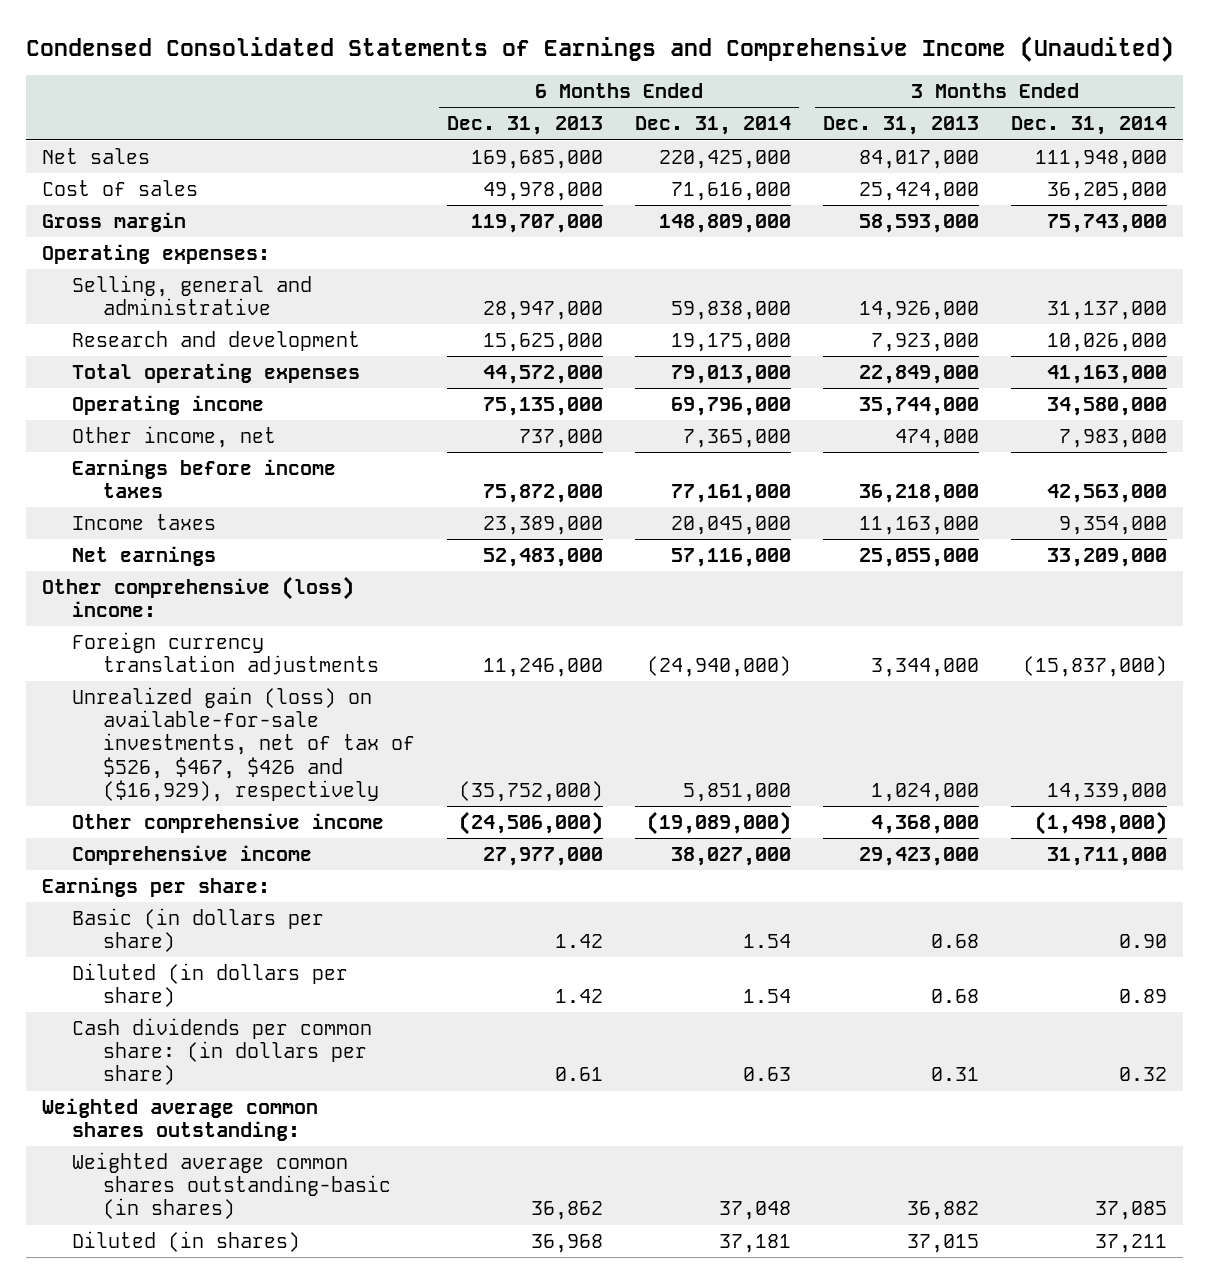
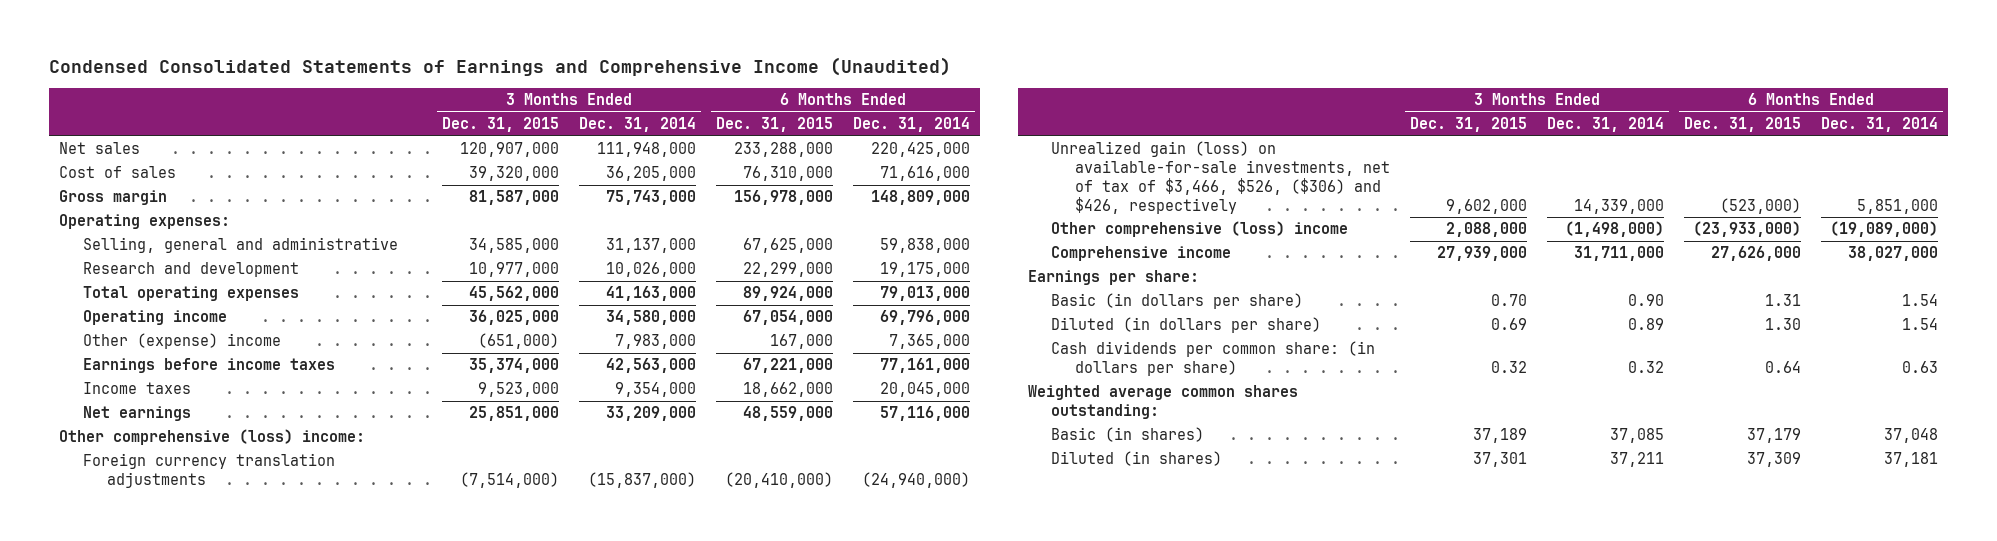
- | 6 Months Ended Dec. 31, 2013 | 6 Months Ended Dec. 31, 2014 | 3 Months Ended Dec. 31, 2013 | 3 Months Ended Dec. 31, 2014
+ | 3 Months Ended Dec. 31, 2015 | 3 Months Ended Dec. 31, 2014 | 6 Months Ended Dec. 31, 2015 | 6 Months Ended Dec. 31, 2014
- Other income, net | 737,000 | 7,365,000 | 474,000 | 7,983,000
+ Other (expense) income | (651,000) | 7,983,000 | 167,000 | 7,365,000
- Unrealized gain (loss) on available-for-sale investments, net of tax of $526, $467, $426 and ($16,929), respectively | (35,752,000) | 5,851,000 | 1,024,000 | 14,339,000
- Other comprehensive income | (24,506,000) | (19,089,000) | 4,368,000 | (1,498,000)
+ Unrealized gain (loss) on available-for-sale investments, net of tax of $3,466, $526, ($306) and $426, respectively | 9,602,000 | 14,339,000 | (523,000) | 5,851,000
+ Other comprehensive (loss) income | 2,088,000 | (1,498,000) | (23,933,000) | (19,089,000)
- Weighted average common shares outstanding-basic (in shares) | 36,862 | 37,048 | 36,882 | 37,085
+ Basic (in shares) | 37,189 | 37,085 | 37,179 | 37,048

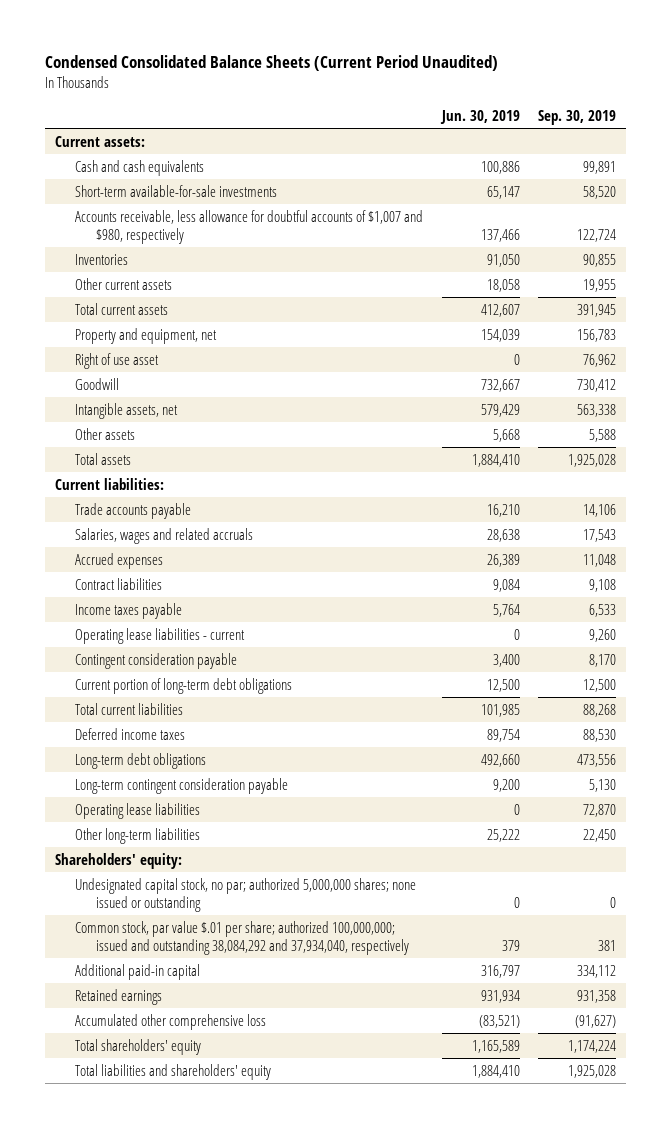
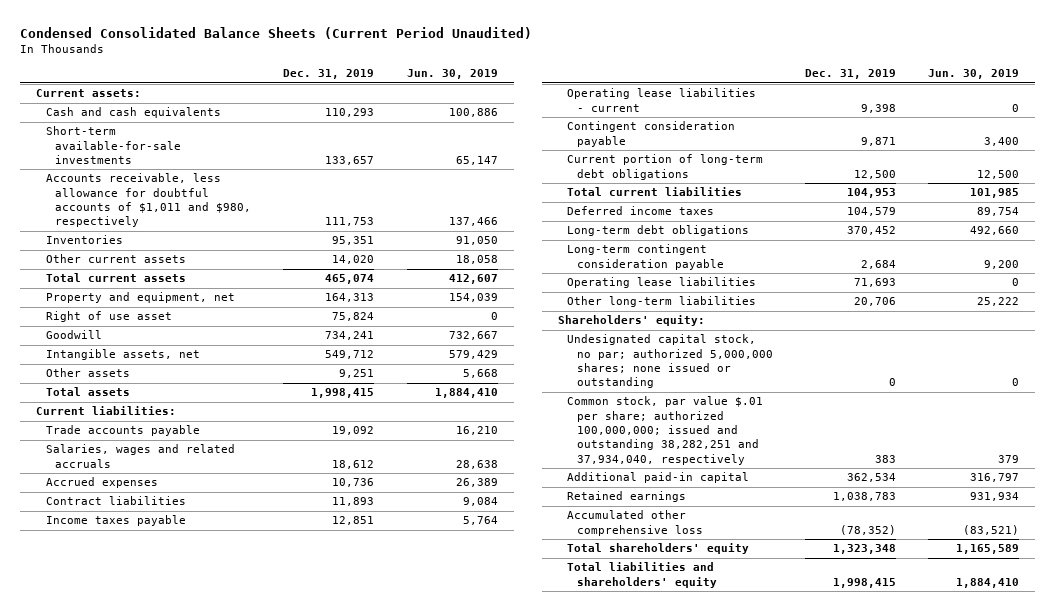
- | Jun. 30, 2019 | Sep. 30, 2019
+ | Dec. 31, 2019 | Jun. 30, 2019
- Accounts receivable, less allowance for doubtful accounts of $1,007 and $980, respectively | 137,466 | 122,724
+ Accounts receivable, less allowance for doubtful accounts of $1,011 and $980, respectively | 111,753 | 137,466
- Common stock, par value $.01 per share; authorized 100,000,000; issued and outstanding 38,084,292 and 37,934,040, respectively | 379 | 381
+ Common stock, par value $.01 per share; authorized 100,000,000; issued and outstanding 38,282,251 and 37,934,040, respectively | 383 | 379

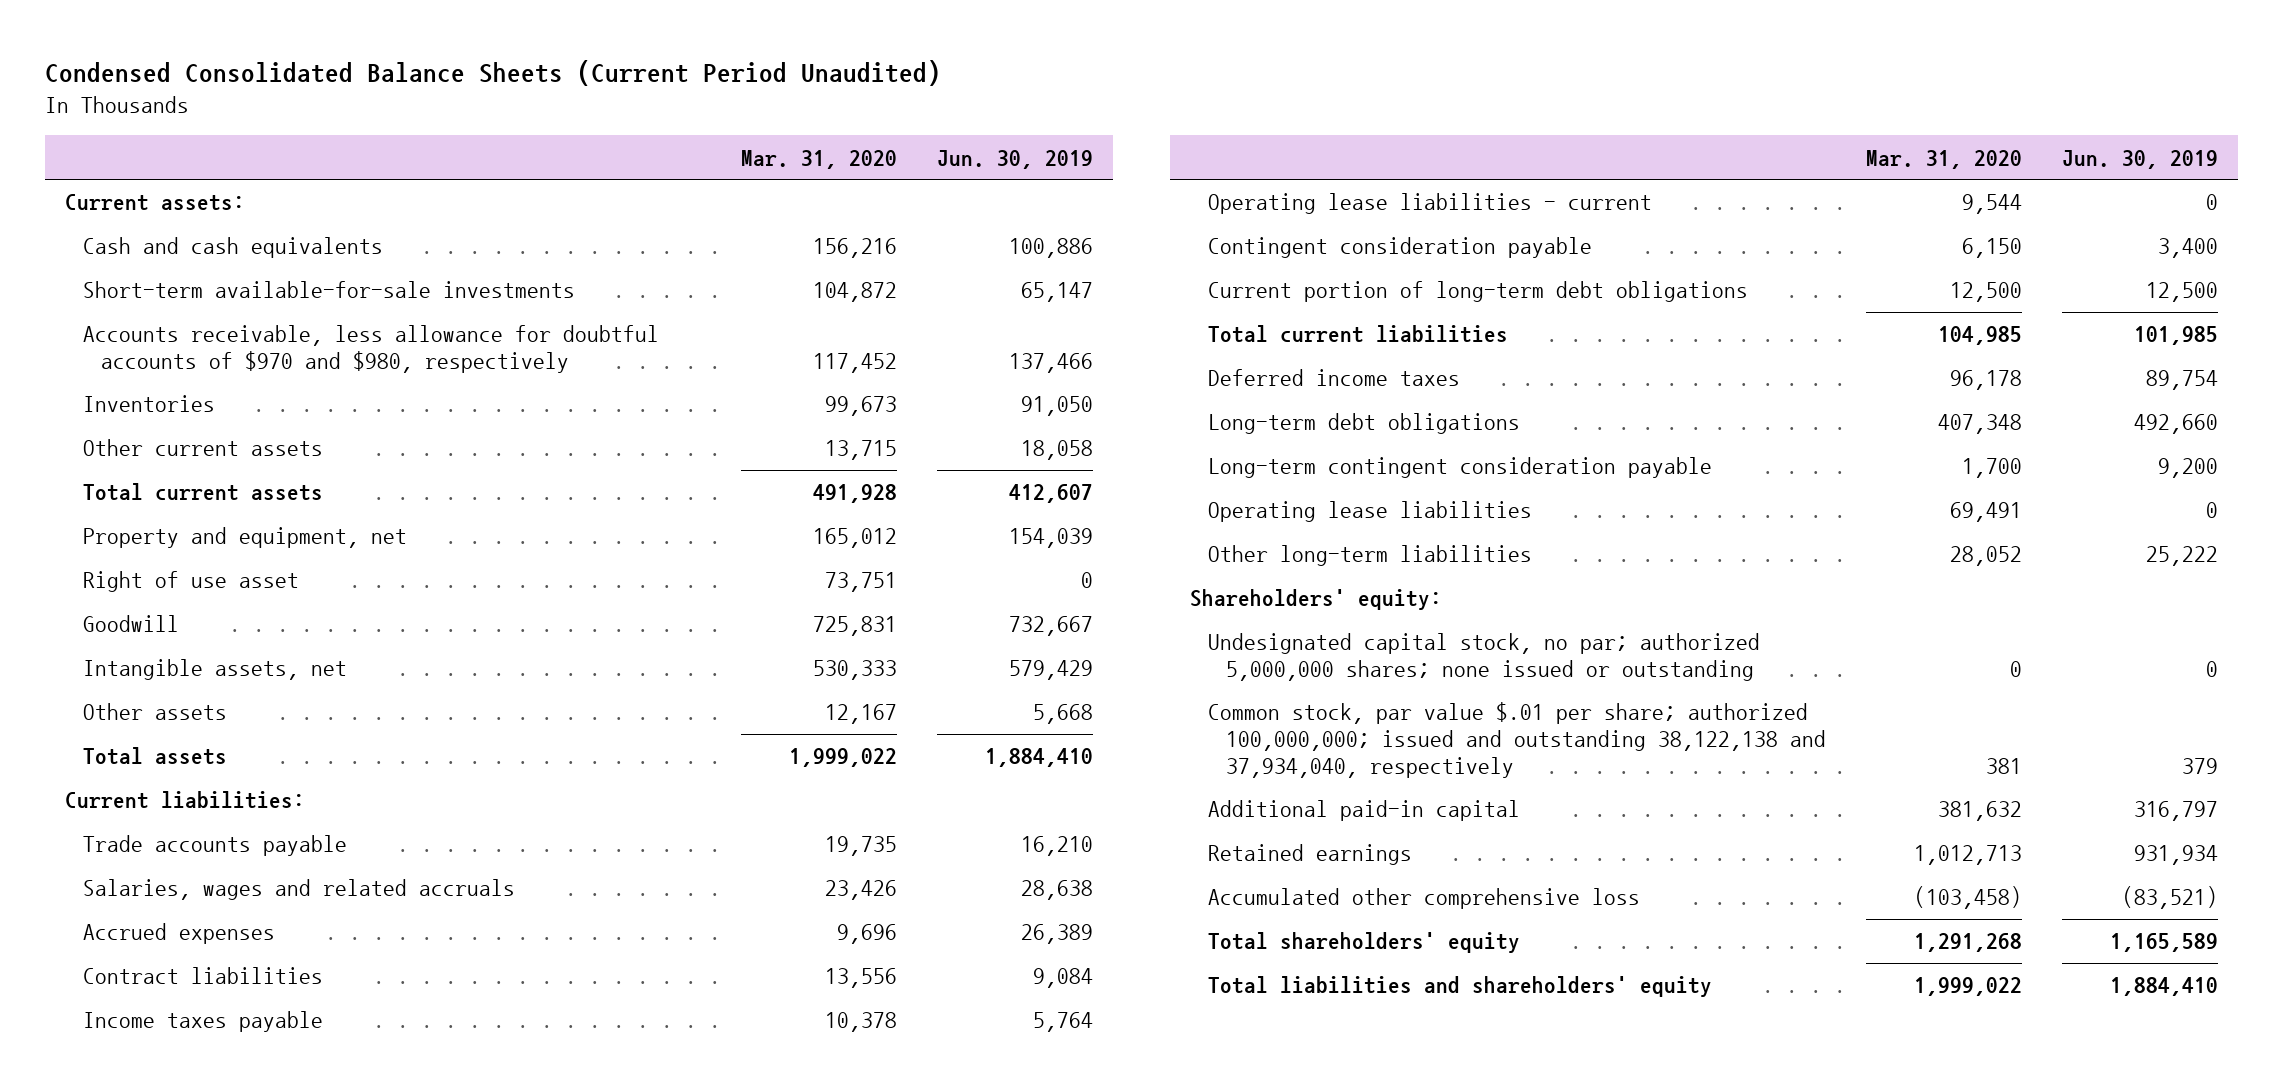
- | Dec. 31, 2019 | Jun. 30, 2019
+ | Mar. 31, 2020 | Jun. 30, 2019
- Accounts receivable, less allowance for doubtful accounts of $1,011 and $980, respectively | 111,753 | 137,466
+ Accounts receivable, less allowance for doubtful accounts of $970 and $980, respectively | 117,452 | 137,466
- Common stock, par value $.01 per share; authorized 100,000,000; issued and outstanding 38,282,251 and 37,934,040, respectively | 383 | 379
+ Common stock, par value $.01 per share; authorized 100,000,000; issued and outstanding 38,122,138 and 37,934,040, respectively | 381 | 379

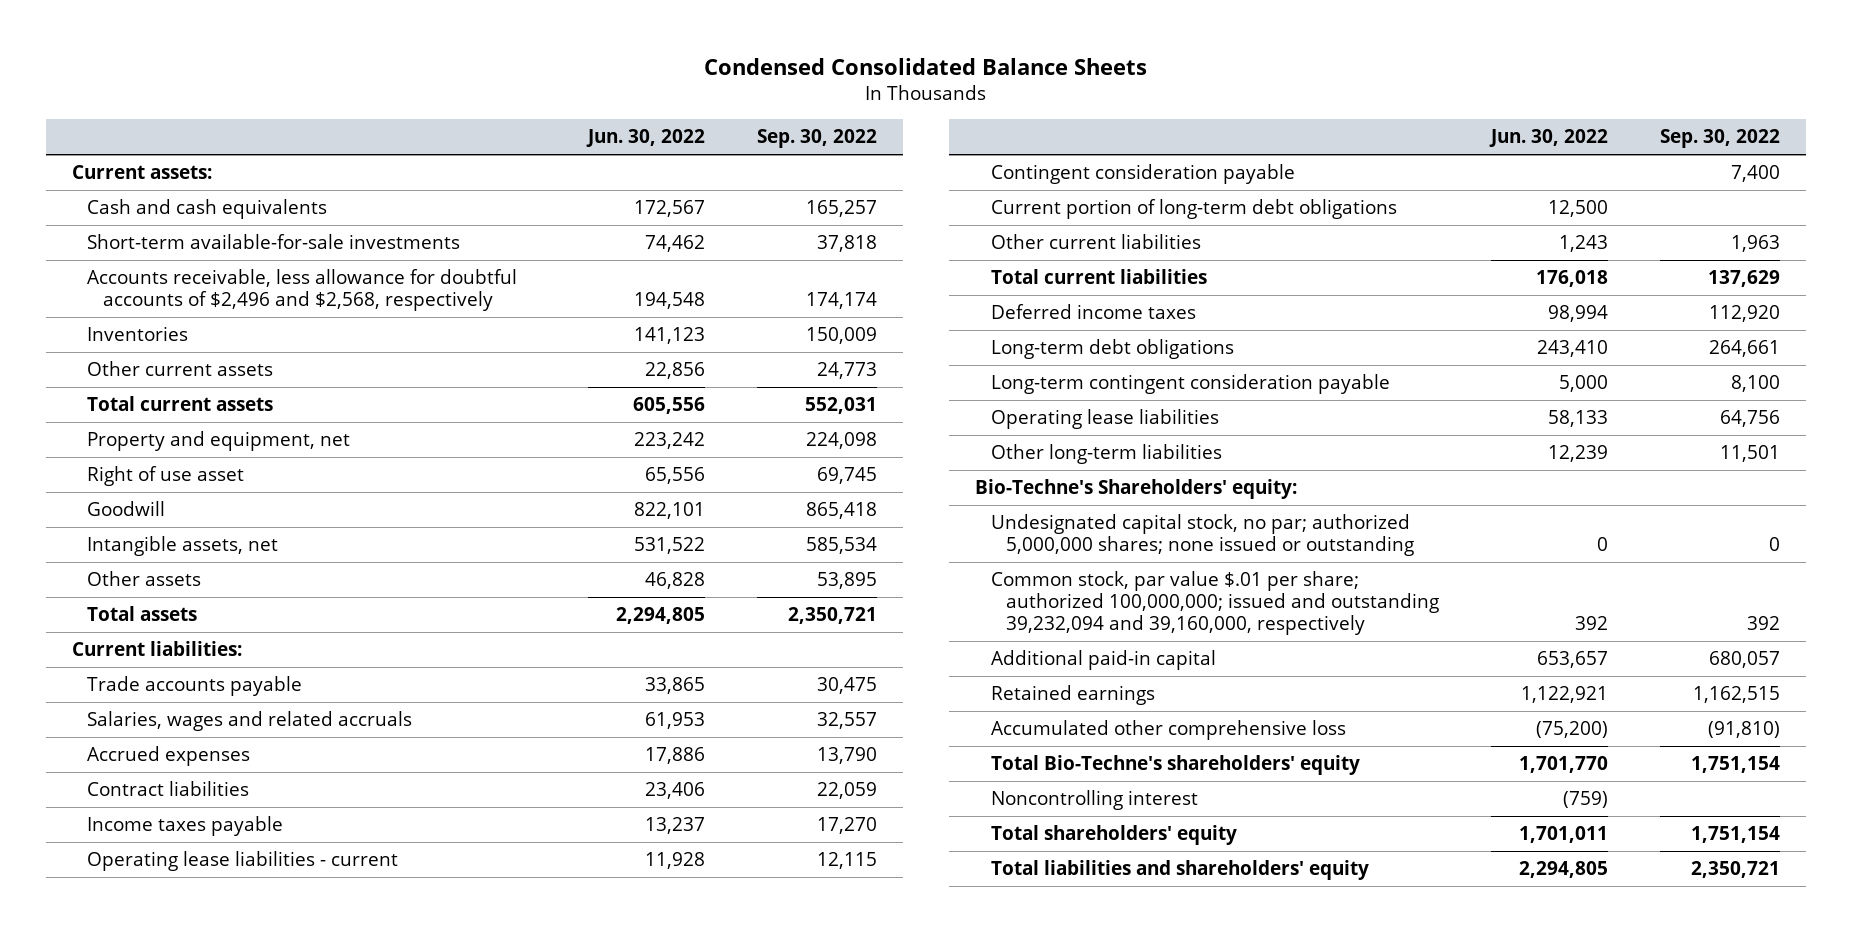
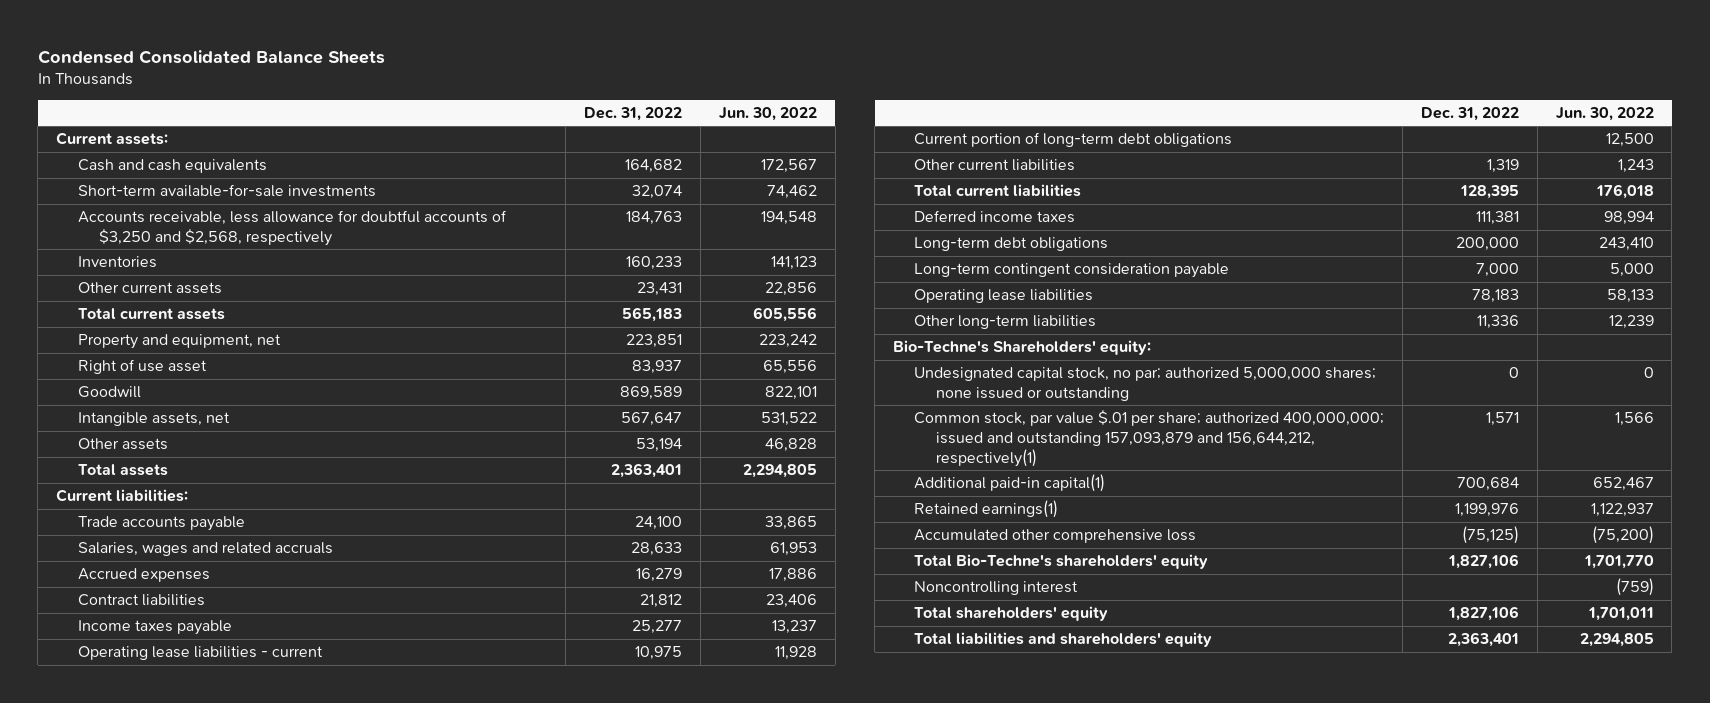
- | Jun. 30, 2022 | Sep. 30, 2022
+ | Dec. 31, 2022 | Jun. 30, 2022
- Accounts receivable, less allowance for doubtful accounts of $2,496 and $2,568, respectively | 194,548 | 174,174
+ Accounts receivable, less allowance for doubtful accounts of $3,250 and $2,568, respectively | 184,763 | 194,548
- Contingent consideration payable | | 7,400
- Common stock, par value $.01 per share; authorized 100,000,000; issued and outstanding 39,232,094 and 39,160,000, respectively | 392 | 392
- Additional paid-in capital | 653,657 | 680,057
- Retained earnings | 1,122,921 | 1,162,515
+ Common stock, par value $.01 per share; authorized 400,000,000; issued and outstanding 157,093,879 and 156,644,212, respectively(1) | 1,571 | 1,566
+ Additional paid-in capital(1) | 700,684 | 652,467
+ Retained earnings(1) | 1,199,976 | 1,122,937

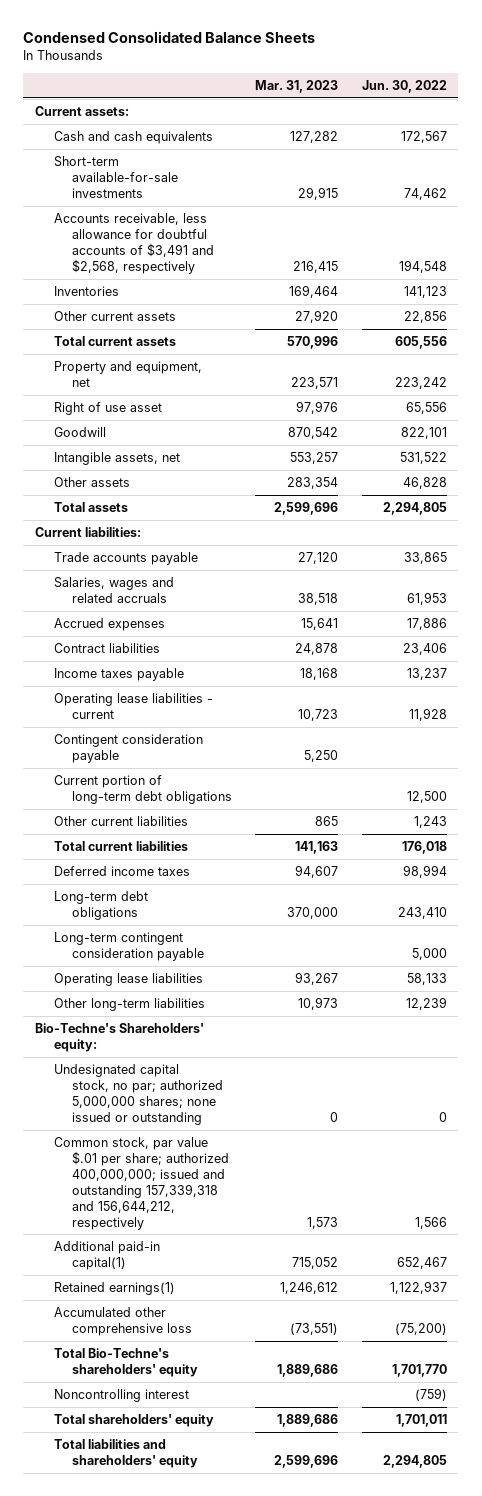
- | Dec. 31, 2022 | Jun. 30, 2022
+ | Mar. 31, 2023 | Jun. 30, 2022
- Accounts receivable, less allowance for doubtful accounts of $3,250 and $2,568, respectively | 184,763 | 194,548
+ Accounts receivable, less allowance for doubtful accounts of $3,491 and $2,568, respectively | 216,415 | 194,548
+ Contingent consideration payable | 5,250 |
- Common stock, par value $.01 per share; authorized 400,000,000; issued and outstanding 157,093,879 and 156,644,212, respectively(1) | 1,571 | 1,566
+ Common stock, par value $.01 per share; authorized 400,000,000; issued and outstanding 157,339,318 and 156,644,212, respectively | 1,573 | 1,566

